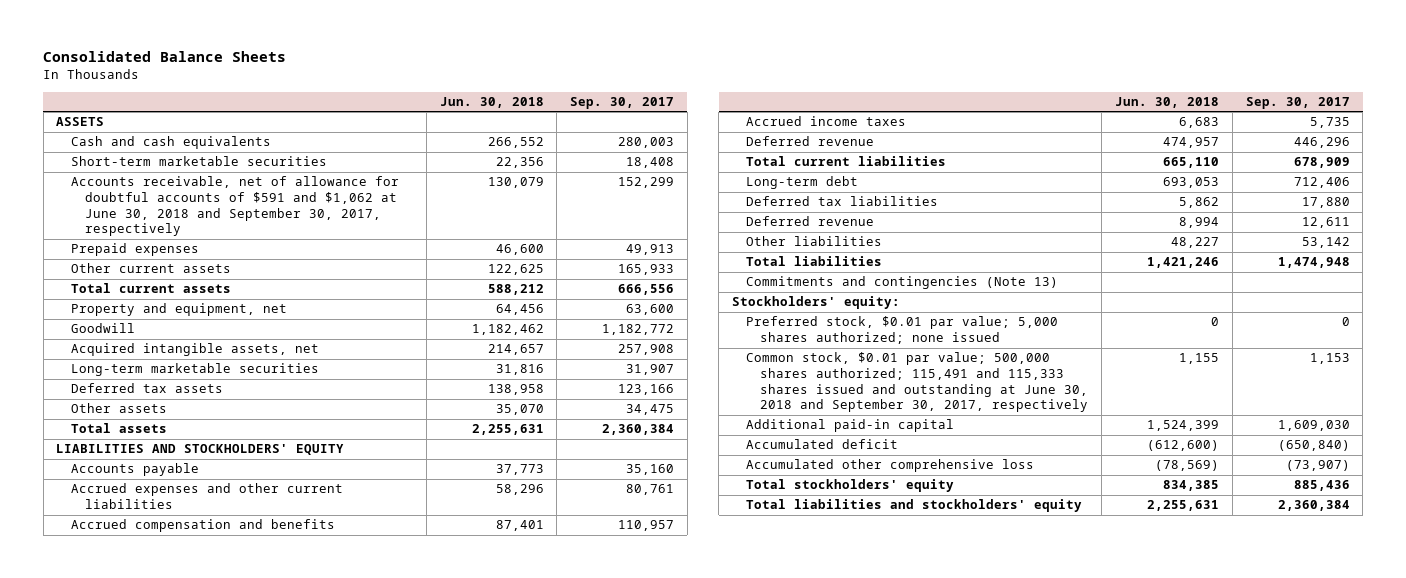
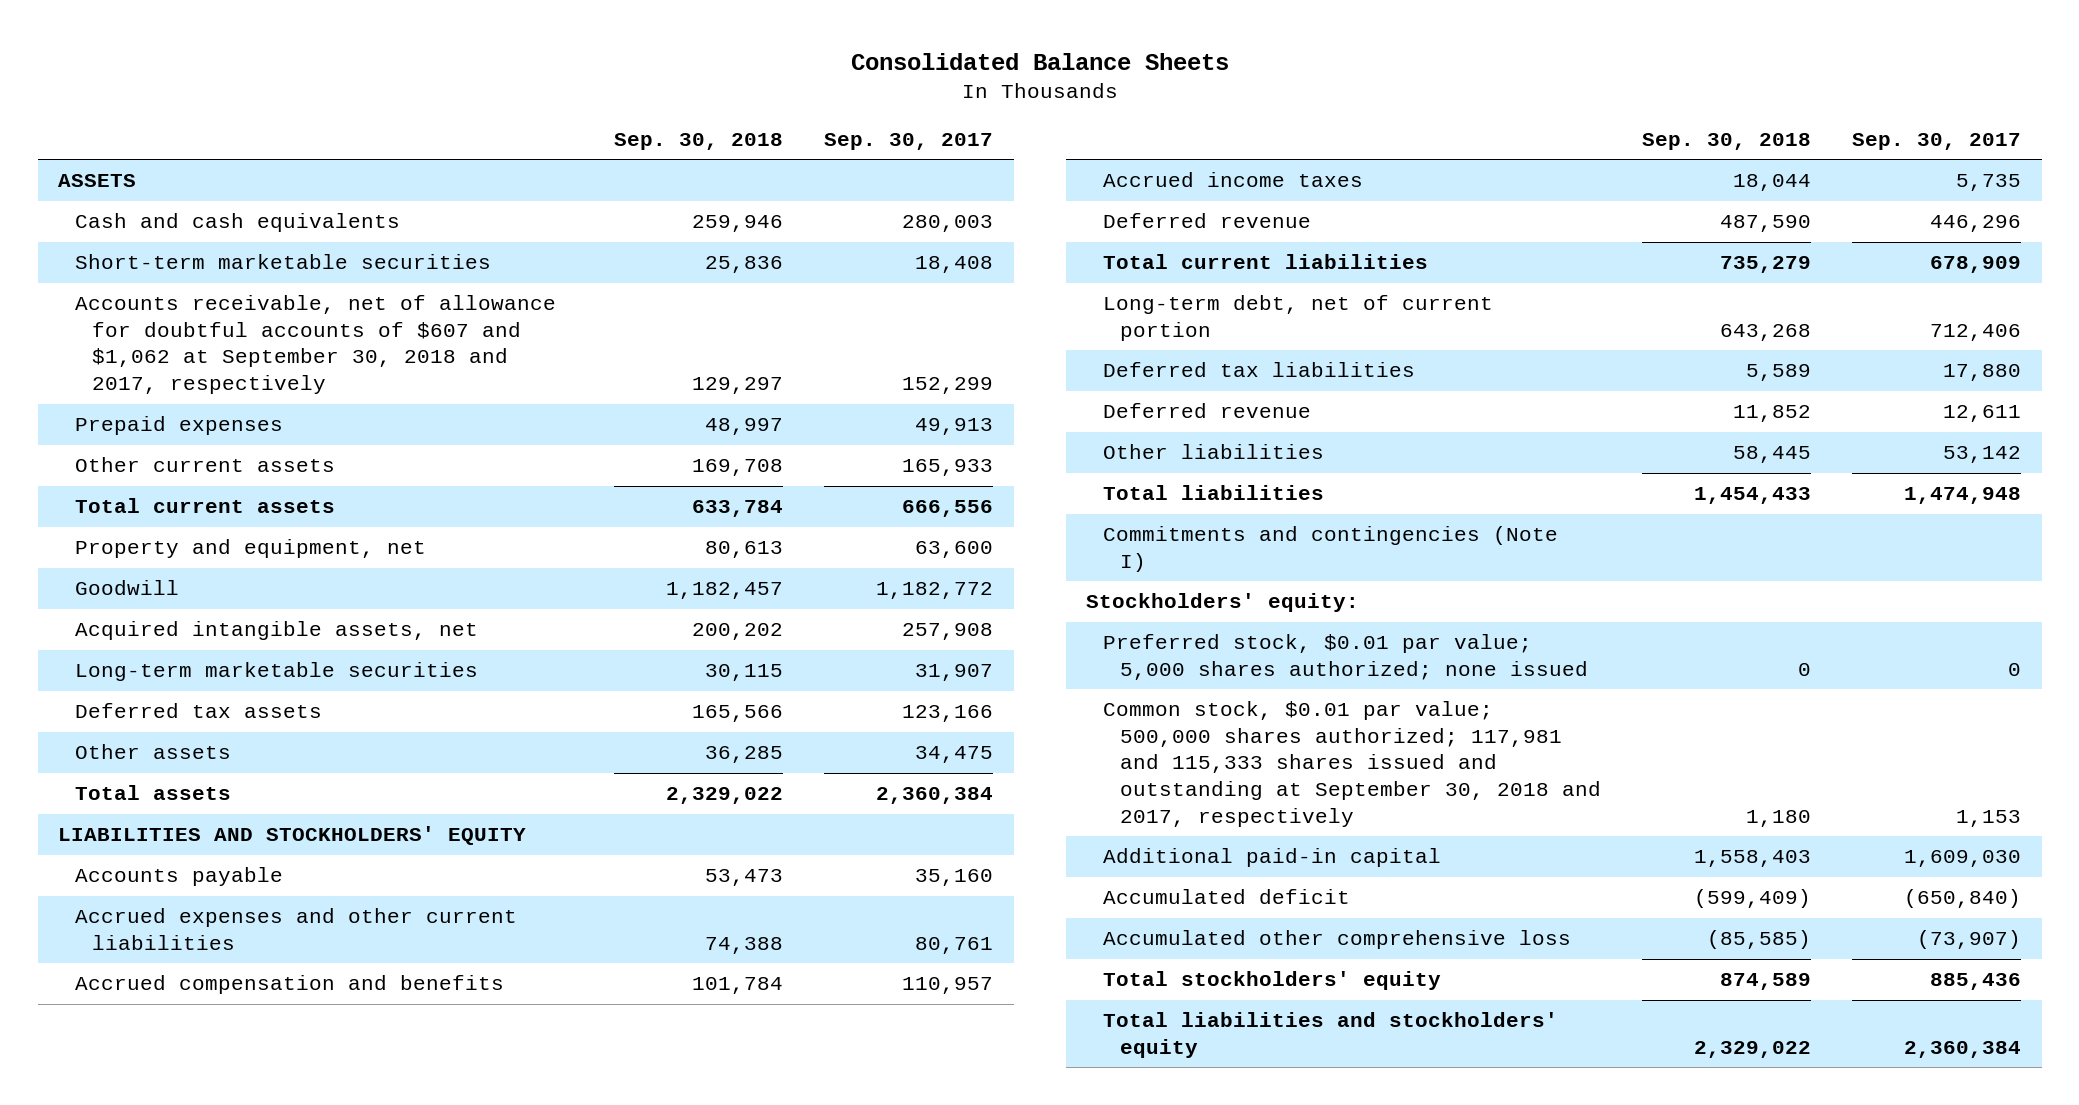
- | Jun. 30, 2018 | Sep. 30, 2017
+ | Sep. 30, 2018 | Sep. 30, 2017
- Accounts receivable, net of allowance for doubtful accounts of $591 and $1,062 at June 30, 2018 and September 30, 2017, respectively | 130,079 | 152,299
+ Accounts receivable, net of allowance for doubtful accounts of $607 and $1,062 at September 30, 2018 and 2017, respectively | 129,297 | 152,299
- Long-term debt | 693,053 | 712,406
+ Long-term debt, net of current portion | 643,268 | 712,406
- Commitments and contingencies (Note 13)
+ Commitments and contingencies (Note I)
- Common stock, $0.01 par value; 500,000 shares authorized; 115,491 and 115,333 shares issued and outstanding at June 30, 2018 and September 30, 2017, respectively | 1,155 | 1,153
+ Common stock, $0.01 par value; 500,000 shares authorized; 117,981 and 115,333 shares issued and outstanding at September 30, 2018 and 2017, respectively | 1,180 | 1,153

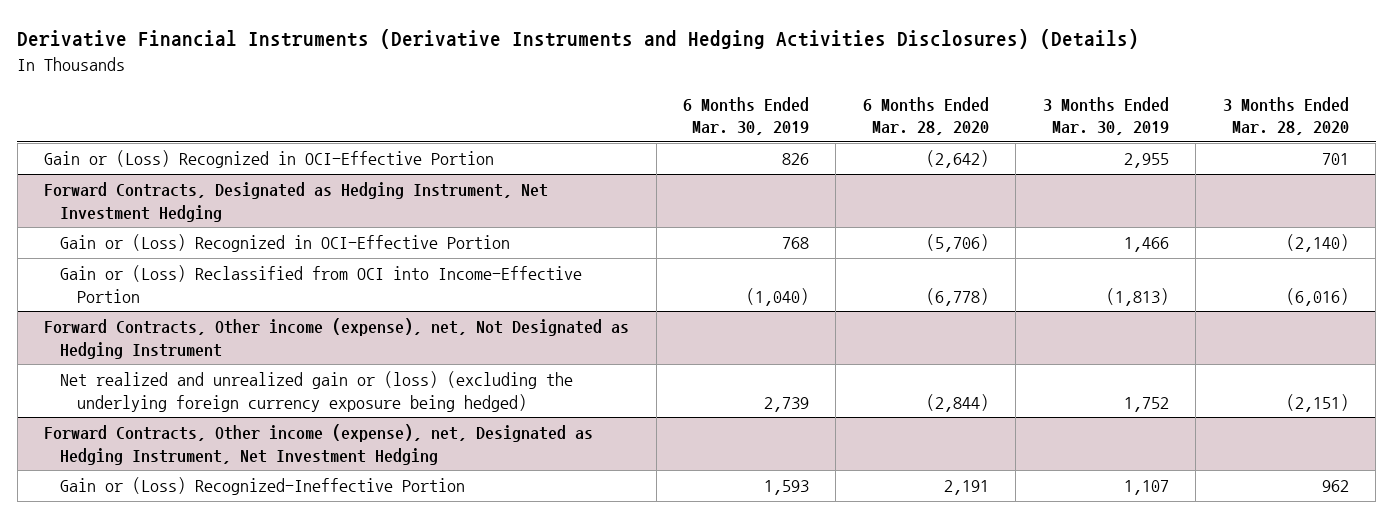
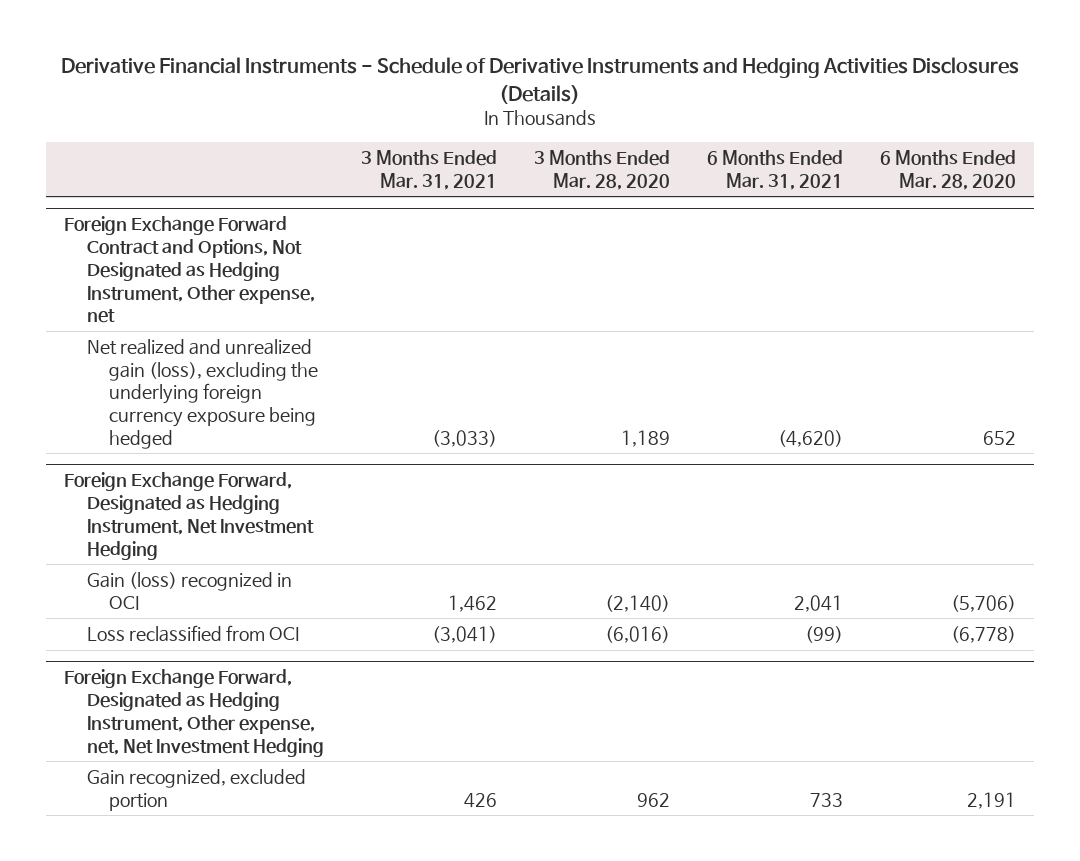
- Derivative Financial Instruments (Derivative Instruments and Hedging Activities Disclosures) (Details)
+ Derivative Financial Instruments - Schedule of Derivative Instruments and Hedging Activities Disclosures (Details)
- | 6 Months Ended Mar. 30, 2019 | 6 Months Ended Mar. 28, 2020 | 3 Months Ended Mar. 30, 2019 | 3 Months Ended Mar. 28, 2020
+ | 3 Months Ended Mar. 31, 2021 | 3 Months Ended Mar. 28, 2020 | 6 Months Ended Mar. 31, 2021 | 6 Months Ended Mar. 28, 2020
- Gain or (Loss) Recognized in OCI-Effective Portion | 826 | (2,642) | 2,955 | 701
- Forward Contracts, Designated as Hedging Instrument, Net Investment Hedging
- Gain or (Loss) Recognized in OCI-Effective Portion | 768 | (5,706) | 1,466 | (2,140)
- Gain or (Loss) Reclassified from OCI into Income-Effective Portion | (1,040) | (6,778) | (1,813) | (6,016)
- Forward Contracts, Other income (expense), net, Not Designated as Hedging Instrument
- Net realized and unrealized gain or (loss) (excluding the underlying foreign currency exposure being hedged) | 2,739 | (2,844) | 1,752 | (2,151)
- Forward Contracts, Other income (expense), net, Designated as Hedging Instrument, Net Investment Hedging
- Gain or (Loss) Recognized-Ineffective Portion | 1,593 | 2,191 | 1,107 | 962
+ Foreign Exchange Forward Contract and Options, Not Designated as Hedging Instrument, Other expense, net
+ Net realized and unrealized gain (loss), excluding the underlying foreign currency exposure being hedged | (3,033) | 1,189 | (4,620) | 652
+ Foreign Exchange Forward, Designated as Hedging Instrument, Net Investment Hedging
+ Gain (loss) recognized in OCI | 1,462 | (2,140) | 2,041 | (5,706)
+ Loss reclassified from OCI | (3,041) | (6,016) | (99) | (6,778)
+ Foreign Exchange Forward, Designated as Hedging Instrument, Other expense, net, Net Investment Hedging
+ Gain recognized, excluded portion | 426 | 962 | 733 | 2,191

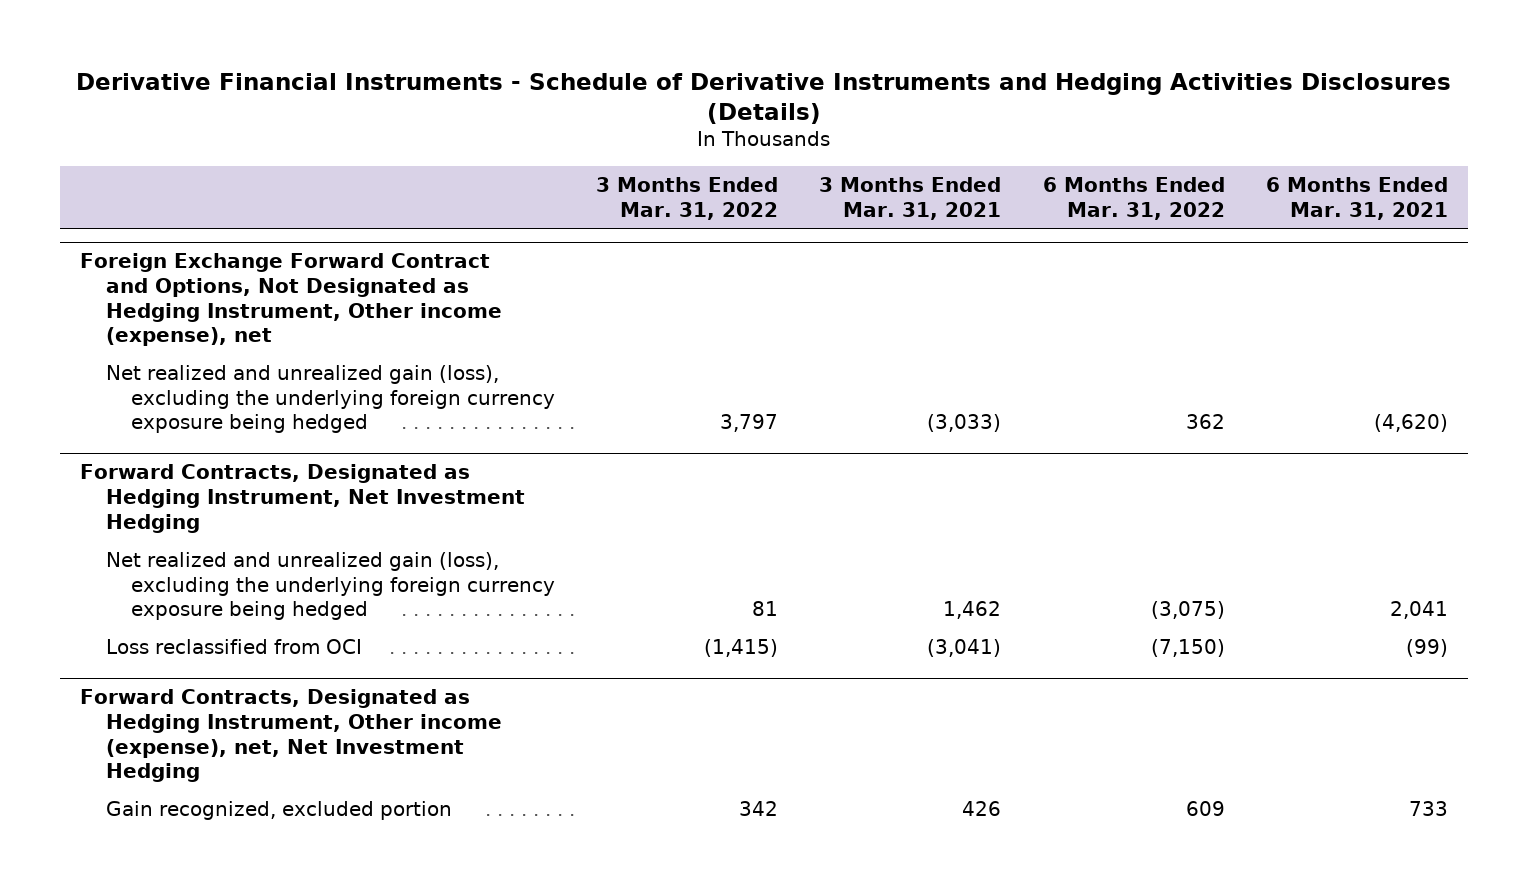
- | 3 Months Ended Mar. 31, 2021 | 3 Months Ended Mar. 28, 2020 | 6 Months Ended Mar. 31, 2021 | 6 Months Ended Mar. 28, 2020
+ | 3 Months Ended Mar. 31, 2022 | 3 Months Ended Mar. 31, 2021 | 6 Months Ended Mar. 31, 2022 | 6 Months Ended Mar. 31, 2021
- Foreign Exchange Forward Contract and Options, Not Designated as Hedging Instrument, Other expense, net
+ Foreign Exchange Forward Contract and Options, Not Designated as Hedging Instrument, Other income (expense), net
- Foreign Exchange Forward, Designated as Hedging Instrument, Net Investment Hedging
- Gain (loss) recognized in OCI | 1,462 | (2,140) | 2,041 | (5,706)
+ Forward Contracts, Designated as Hedging Instrument, Net Investment Hedging
+ Net realized and unrealized gain (loss), excluding the underlying foreign currency exposure being hedged | 81 | 1,462 | (3,075) | 2,041
- Foreign Exchange Forward, Designated as Hedging Instrument, Other expense, net, Net Investment Hedging
+ Forward Contracts, Designated as Hedging Instrument, Other income (expense), net, Net Investment Hedging

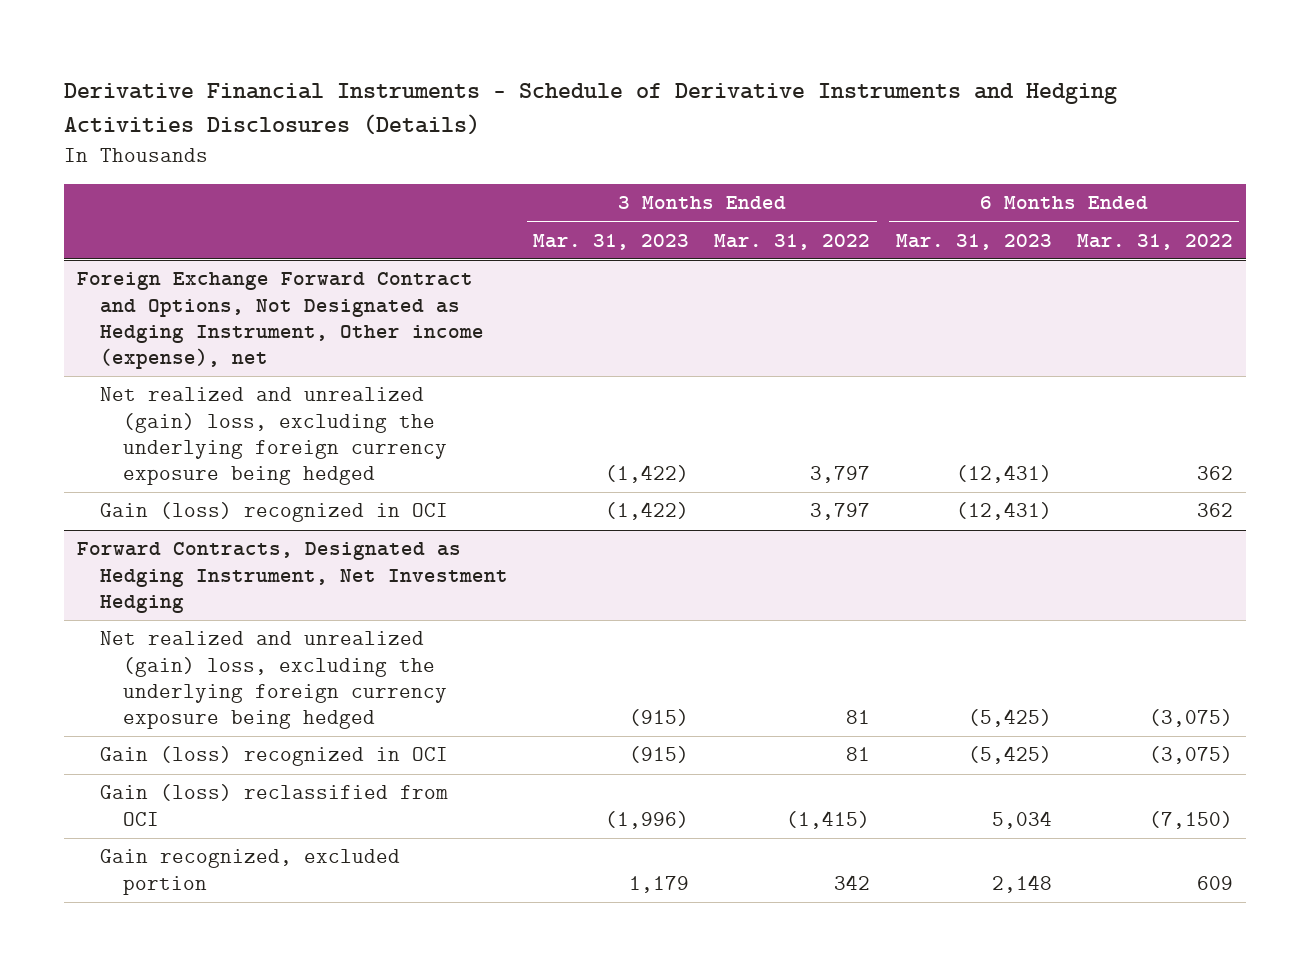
- | 3 Months Ended Mar. 31, 2022 | 3 Months Ended Mar. 31, 2021 | 6 Months Ended Mar. 31, 2022 | 6 Months Ended Mar. 31, 2021
+ | 3 Months Ended Mar. 31, 2023 | 3 Months Ended Mar. 31, 2022 | 6 Months Ended Mar. 31, 2023 | 6 Months Ended Mar. 31, 2022
@ Foreign Exchange Forward Contract and Options, Not Designated as Hedging Instrument, Other income (expense), net
- Net realized and unrealized gain (loss), excluding the underlying foreign currency exposure being hedged | 3,797 | (3,033) | 362 | (4,620)
+ Net realized and unrealized (gain) loss, excluding the underlying foreign currency exposure being hedged | (1,422) | 3,797 | (12,431) | 362
+ Gain (loss) recognized in OCI | (1,422) | 3,797 | (12,431) | 362
@ Forward Contracts, Designated as Hedging Instrument, Net Investment Hedging
- Net realized and unrealized gain (loss), excluding the underlying foreign currency exposure being hedged | 81 | 1,462 | (3,075) | 2,041
- Loss reclassified from OCI | (1,415) | (3,041) | (7,150) | (99)
- Forward Contracts, Designated as Hedging Instrument, Other income (expense), net, Net Investment Hedging
@ Forward Contracts, Designated as Hedging Instrument, Net Investment Hedging
+ Net realized and unrealized (gain) loss, excluding the underlying foreign currency exposure being hedged | (915) | 81 | (5,425) | (3,075)
+ Gain (loss) recognized in OCI | (915) | 81 | (5,425) | (3,075)
+ Gain (loss) reclassified from OCI | (1,996) | (1,415) | 5,034 | (7,150)

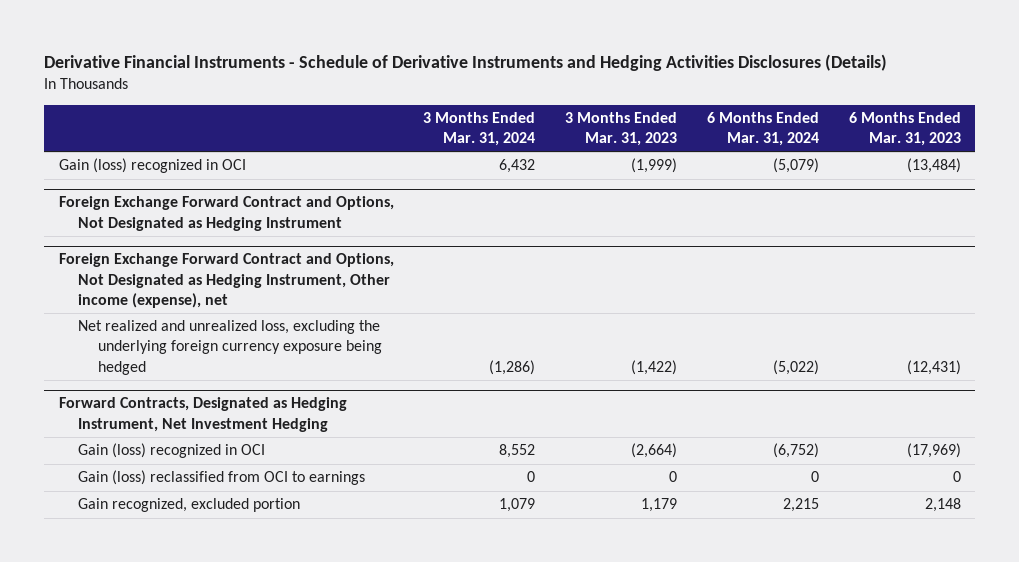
- | 3 Months Ended Mar. 31, 2023 | 3 Months Ended Mar. 31, 2022 | 6 Months Ended Mar. 31, 2023 | 6 Months Ended Mar. 31, 2022
+ | 3 Months Ended Mar. 31, 2024 | 3 Months Ended Mar. 31, 2023 | 6 Months Ended Mar. 31, 2024 | 6 Months Ended Mar. 31, 2023
+ Gain (loss) recognized in OCI | 6,432 | (1,999) | (5,079) | (13,484)
+ Foreign Exchange Forward Contract and Options, Not Designated as Hedging Instrument
@ Foreign Exchange Forward Contract and Options, Not Designated as Hedging Instrument, Other income (expense), net
- Net realized and unrealized (gain) loss, excluding the underlying foreign currency exposure being hedged | (1,422) | 3,797 | (12,431) | 362
- Gain (loss) recognized in OCI | (1,422) | 3,797 | (12,431) | 362
+ Net realized and unrealized loss, excluding the underlying foreign currency exposure being hedged | (1,286) | (1,422) | (5,022) | (12,431)
@ Forward Contracts, Designated as Hedging Instrument, Net Investment Hedging
- Net realized and unrealized (gain) loss, excluding the underlying foreign currency exposure being hedged | (915) | 81 | (5,425) | (3,075)
- Gain (loss) recognized in OCI | (915) | 81 | (5,425) | (3,075)
- Gain (loss) reclassified from OCI | (1,996) | (1,415) | 5,034 | (7,150)
+ Gain (loss) recognized in OCI | 8,552 | (2,664) | (6,752) | (17,969)
+ Gain (loss) reclassified from OCI to earnings | 0 | 0 | 0 | 0

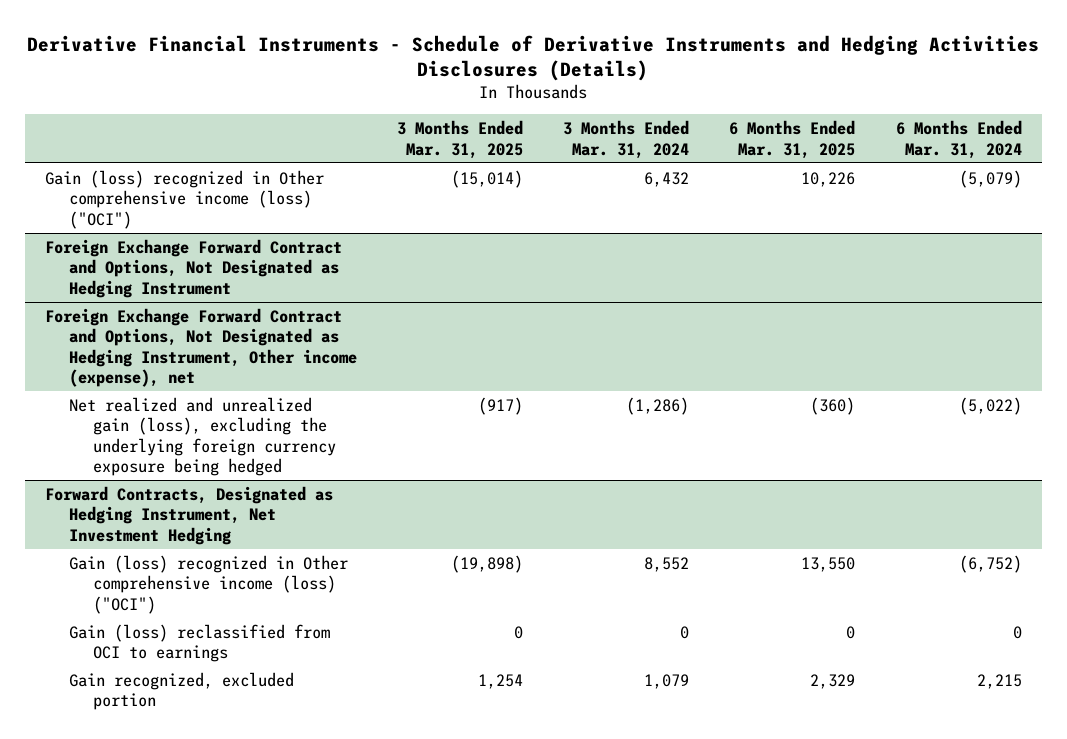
- | 3 Months Ended Mar. 31, 2024 | 3 Months Ended Mar. 31, 2023 | 6 Months Ended Mar. 31, 2024 | 6 Months Ended Mar. 31, 2023
+ | 3 Months Ended Mar. 31, 2025 | 3 Months Ended Mar. 31, 2024 | 6 Months Ended Mar. 31, 2025 | 6 Months Ended Mar. 31, 2024
- Gain (loss) recognized in OCI | 6,432 | (1,999) | (5,079) | (13,484)
+ Gain (loss) recognized in Other comprehensive income (loss) ("OCI") | (15,014) | 6,432 | 10,226 | (5,079)
@ Foreign Exchange Forward Contract and Options, Not Designated as Hedging Instrument, Other income (expense), net
- Net realized and unrealized loss, excluding the underlying foreign currency exposure being hedged | (1,286) | (1,422) | (5,022) | (12,431)
+ Net realized and unrealized gain (loss), excluding the underlying foreign currency exposure being hedged | (917) | (1,286) | (360) | (5,022)
@ Forward Contracts, Designated as Hedging Instrument, Net Investment Hedging
- Gain (loss) recognized in OCI | 8,552 | (2,664) | (6,752) | (17,969)
+ Gain (loss) recognized in Other comprehensive income (loss) ("OCI") | (19,898) | 8,552 | 13,550 | (6,752)

